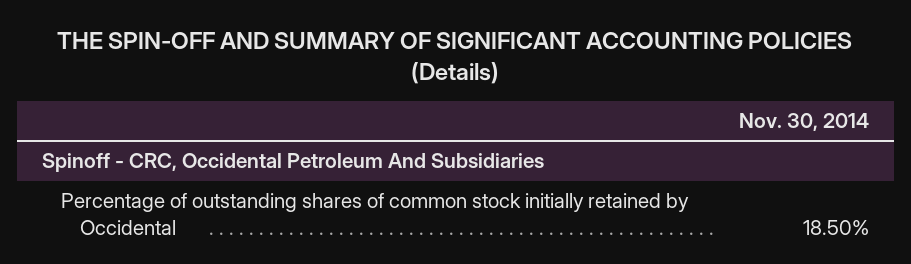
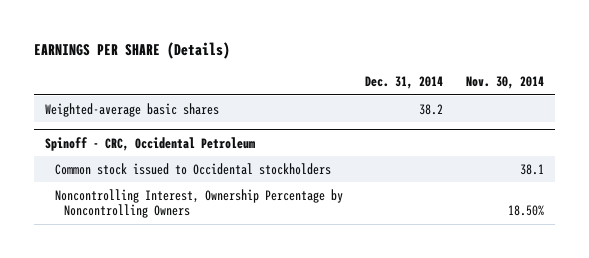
- THE SPIN-OFF AND SUMMARY OF SIGNIFICANT ACCOUNTING POLICIES (Details)
+ EARNINGS PER SHARE (Details)
- | Nov. 30, 2014
+ | Dec. 31, 2014 | Nov. 30, 2014
- Spinoff - CRC, Occidental Petroleum And Subsidiaries
- Percentage of outstanding shares of common stock initially retained by Occidental | 18.50%
+ Weighted-average basic shares | 38.2 |
+ Spinoff - CRC, Occidental Petroleum
+ Common stock issued to Occidental stockholders | | 38.1
+ Noncontrolling Interest, Ownership Percentage by Noncontrolling Owners | | 18.50%

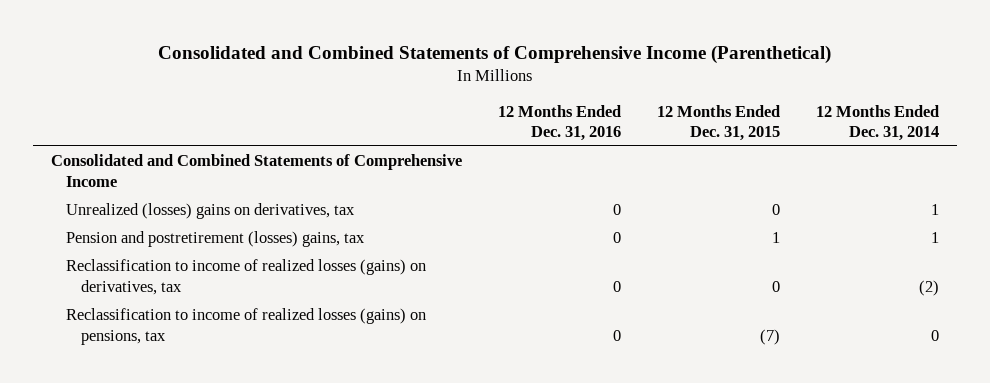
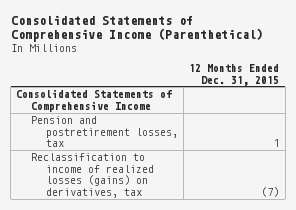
- Consolidated and Combined Statements of Comprehensive Income (Parenthetical)
+ Consolidated Statements of Comprehensive Income (Parenthetical)
- | 12 Months Ended Dec. 31, 2016 | 12 Months Ended Dec. 31, 2015 | 12 Months Ended Dec. 31, 2014
+ | 12 Months Ended Dec. 31, 2015
- Consolidated and Combined Statements of Comprehensive Income
- Unrealized (losses) gains on derivatives, tax | 0 | 0 | 1
- Pension and postretirement (losses) gains, tax | 0 | 1 | 1
- Reclassification to income of realized losses (gains) on derivatives, tax | 0 | 0 | (2)
- Reclassification to income of realized losses (gains) on pensions, tax | 0 | (7) | 0
+ Consolidated Statements of Comprehensive Income
+ Pension and postretirement losses, tax | 1
+ Reclassification to income of realized losses (gains) on derivatives, tax | (7)

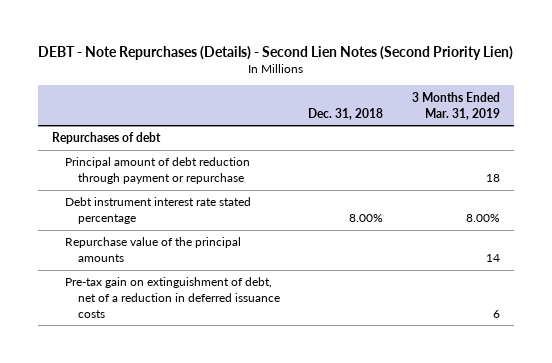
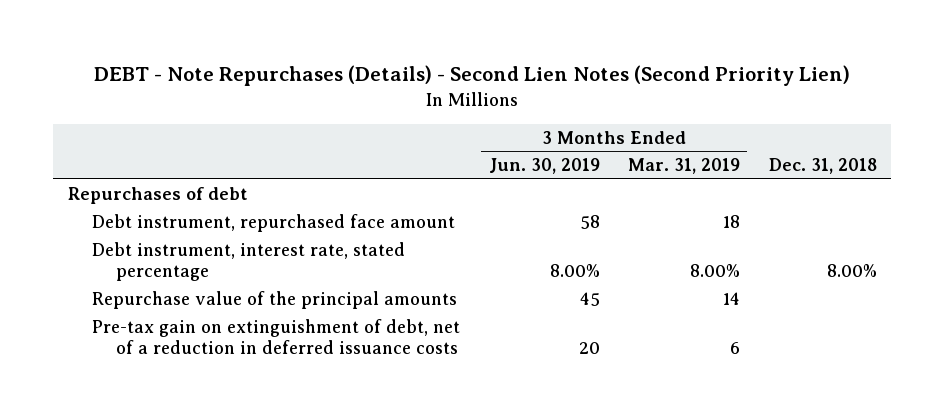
- | Dec. 31, 2018 | 3 Months Ended Mar. 31, 2019
+ | 3 Months Ended Jun. 30, 2019 | 3 Months Ended Mar. 31, 2019 | Dec. 31, 2018
- Principal amount of debt reduction through payment or repurchase | | 18
- Debt instrument interest rate stated percentage | 8.00% | 8.00%
+ Debt instrument, repurchased face amount | 58 | 18 |
+ Debt instrument, interest rate, stated percentage | 8.00% | 8.00% | 8.00%

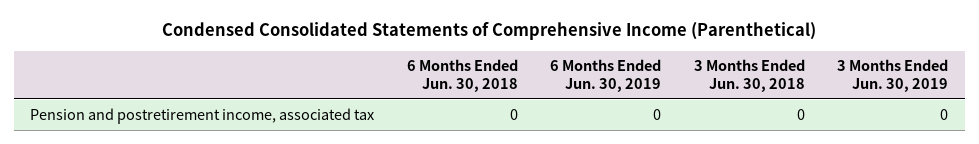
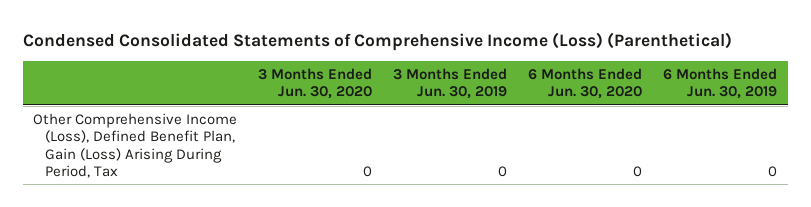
- Condensed Consolidated Statements of Comprehensive Income (Parenthetical)
+ Condensed Consolidated Statements of Comprehensive Income (Loss) (Parenthetical)
- | 6 Months Ended Jun. 30, 2018 | 6 Months Ended Jun. 30, 2019 | 3 Months Ended Jun. 30, 2018 | 3 Months Ended Jun. 30, 2019
+ | 3 Months Ended Jun. 30, 2020 | 3 Months Ended Jun. 30, 2019 | 6 Months Ended Jun. 30, 2020 | 6 Months Ended Jun. 30, 2019
- Pension and postretirement income, associated tax | 0 | 0 | 0 | 0
+ Other Comprehensive Income (Loss), Defined Benefit Plan, Gain (Loss) Arising During Period, Tax | 0 | 0 | 0 | 0

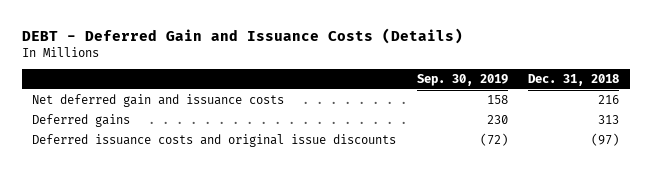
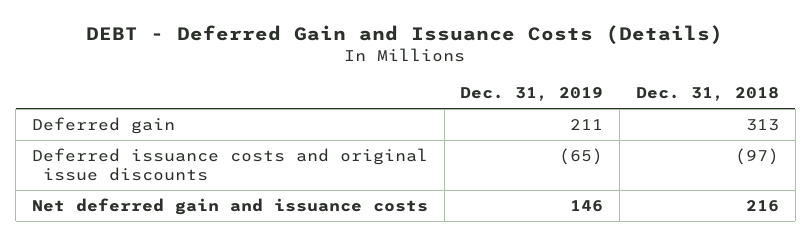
- | Sep. 30, 2019 | Dec. 31, 2018
+ | Dec. 31, 2019 | Dec. 31, 2018
- Deferred gains | 230 | 313
+ Deferred gain | 211 | 313
moved down: Net deferred gain and issuance costs | 146 | 216

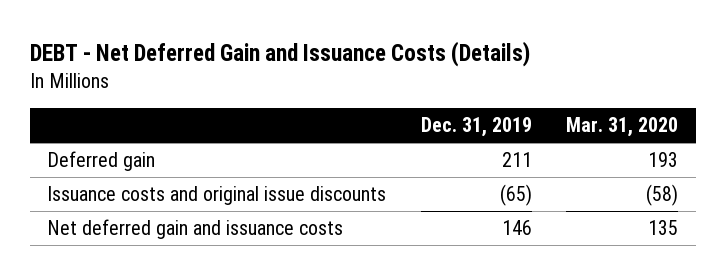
- DEBT - Deferred Gain and Issuance Costs (Details)
+ DEBT - Net Deferred Gain and Issuance Costs (Details)
- | Dec. 31, 2019 | Dec. 31, 2018
+ | Dec. 31, 2019 | Mar. 31, 2020
- Deferred issuance costs and original issue discounts | (65) | (97)
+ Issuance costs and original issue discounts | (65) | (58)

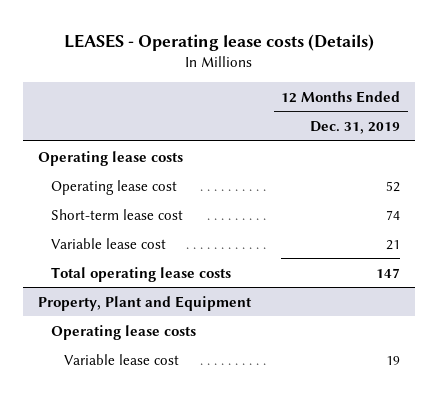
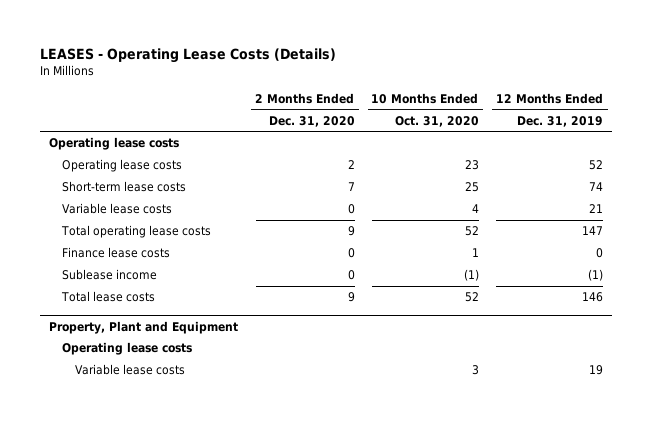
- LEASES - Operating lease costs (Details)
+ LEASES - Operating Lease Costs (Details)
- | 12 Months Ended Dec. 31, 2019
+ | 2 Months Ended Dec. 31, 2020 | 10 Months Ended Oct. 31, 2020 | 12 Months Ended Dec. 31, 2019
- Operating lease cost | 52
- Short-term lease cost | 74
- Variable lease cost | 21
+ Operating lease costs | 2 | 23 | 52
+ Short-term lease costs | 7 | 25 | 74
+ Variable lease costs | 0 | 4 | 21
+ Finance lease costs | 0 | 1 | 0
+ Sublease income | 0 | (1) | (1)
+ Total lease costs | 9 | 52 | 146
@ Property, Plant and Equipment
- Variable lease cost | 19
+ Variable lease costs | | 3 | 19

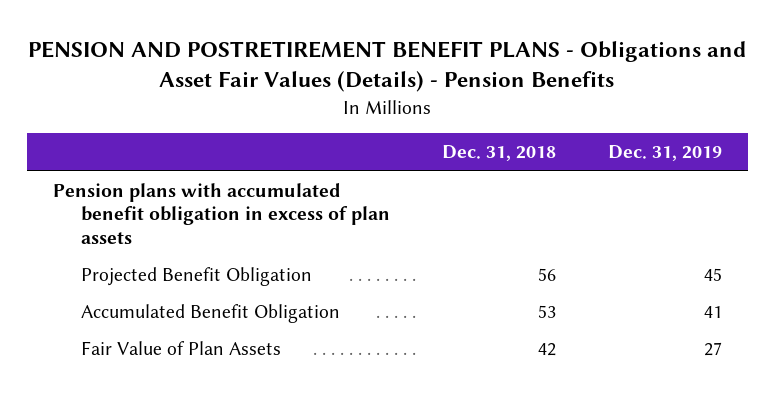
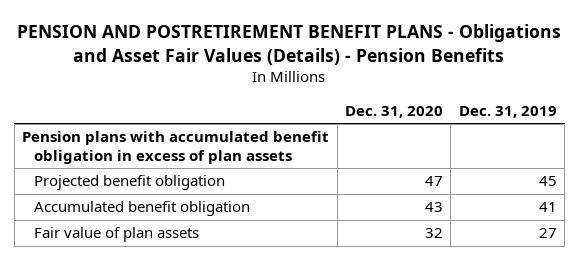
- | Dec. 31, 2018 | Dec. 31, 2019
+ | Dec. 31, 2020 | Dec. 31, 2019
- Projected Benefit Obligation | 56 | 45
- Accumulated Benefit Obligation | 53 | 41
- Fair Value of Plan Assets | 42 | 27
+ Projected benefit obligation | 47 | 45
+ Accumulated benefit obligation | 43 | 41
+ Fair value of plan assets | 32 | 27

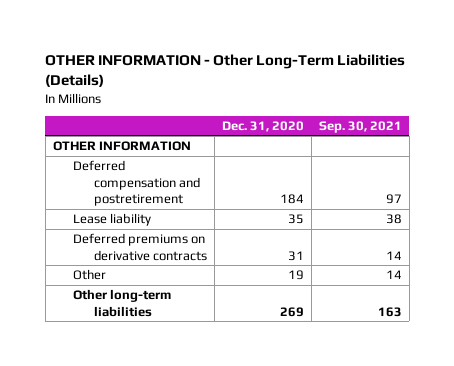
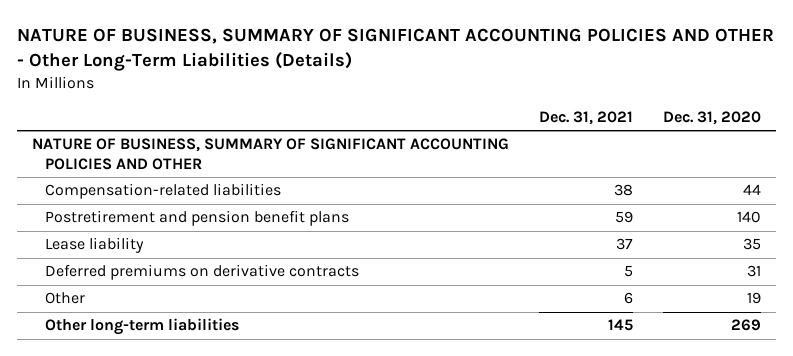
- OTHER INFORMATION - Other Long-Term Liabilities (Details)
+ NATURE OF BUSINESS, SUMMARY OF SIGNIFICANT ACCOUNTING POLICIES AND OTHER - Other Long-Term Liabilities (Details)
- | Dec. 31, 2020 | Sep. 30, 2021
+ | Dec. 31, 2021 | Dec. 31, 2020
- OTHER INFORMATION
- Deferred compensation and postretirement | 184 | 97
+ NATURE OF BUSINESS, SUMMARY OF SIGNIFICANT ACCOUNTING POLICIES AND OTHER
+ Compensation-related liabilities | 38 | 44
+ Postretirement and pension benefit plans | 59 | 140

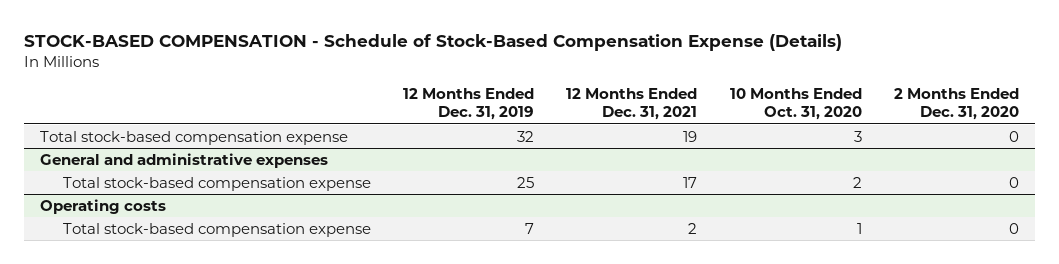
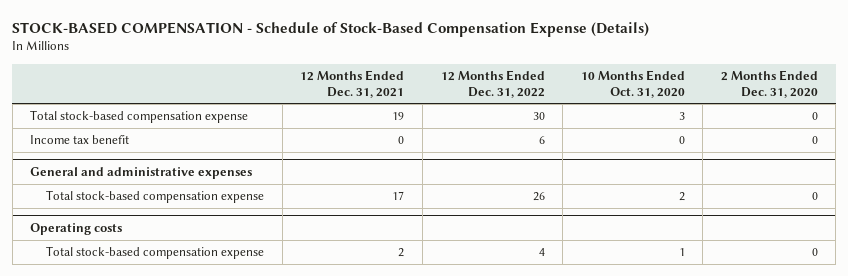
- | 12 Months Ended Dec. 31, 2019 | 12 Months Ended Dec. 31, 2021 | 10 Months Ended Oct. 31, 2020 | 2 Months Ended Dec. 31, 2020
+ | 12 Months Ended Dec. 31, 2021 | 12 Months Ended Dec. 31, 2022 | 10 Months Ended Oct. 31, 2020 | 2 Months Ended Dec. 31, 2020
+ Income tax benefit | 0 | 6 | 0 | 0

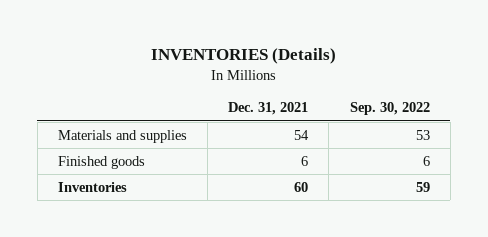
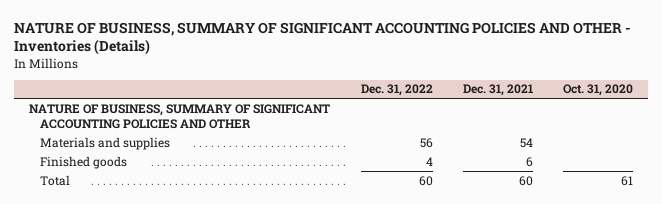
- INVENTORIES (Details)
+ NATURE OF BUSINESS, SUMMARY OF SIGNIFICANT ACCOUNTING POLICIES AND OTHER - Inventories (Details)
- | Dec. 31, 2021 | Sep. 30, 2022
+ | Dec. 31, 2022 | Dec. 31, 2021 | Oct. 31, 2020
+ NATURE OF BUSINESS, SUMMARY OF SIGNIFICANT ACCOUNTING POLICIES AND OTHER
- Inventories | 60 | 59
+ Total | 60 | 60 | 61

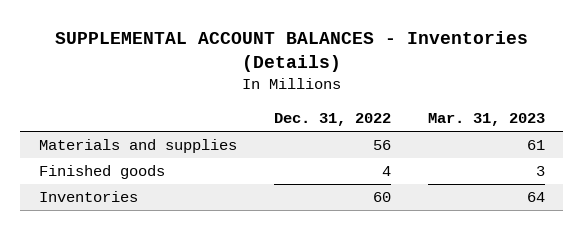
- NATURE OF BUSINESS, SUMMARY OF SIGNIFICANT ACCOUNTING POLICIES AND OTHER - Inventories (Details)
+ SUPPLEMENTAL ACCOUNT BALANCES - Inventories (Details)
- | Dec. 31, 2022 | Dec. 31, 2021 | Oct. 31, 2020
+ | Dec. 31, 2022 | Mar. 31, 2023
- NATURE OF BUSINESS, SUMMARY OF SIGNIFICANT ACCOUNTING POLICIES AND OTHER
- Total | 60 | 60 | 61
+ Inventories | 60 | 64

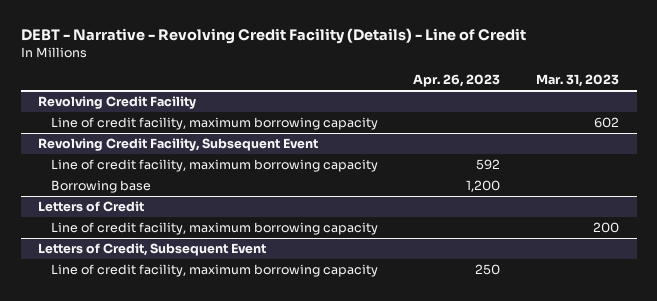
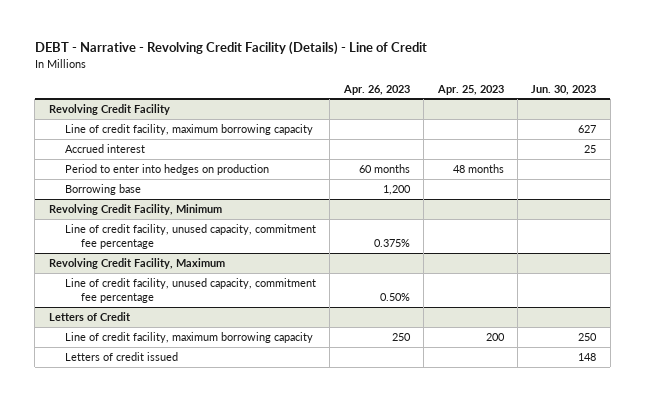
- | Apr. 26, 2023 | Mar. 31, 2023
+ | Apr. 26, 2023 | Apr. 25, 2023 | Jun. 30, 2023
- Revolving Credit Facility, Subsequent Event
- Line of credit facility, maximum borrowing capacity | 592 |
@ Revolving Credit Facility
+ Accrued interest | | | 25
+ Period to enter into hedges on production | 60 months | 48 months |
+ Revolving Credit Facility, Minimum
+ Line of credit facility, unused capacity, commitment fee percentage | 0.375% | |
+ Revolving Credit Facility, Maximum
+ Line of credit facility, unused capacity, commitment fee percentage | 0.50% | |
@ Letters of Credit
- Line of credit facility, maximum borrowing capacity | | 200
- Letters of Credit, Subsequent Event
@ Letters of Credit
+ Letters of credit issued | | | 148

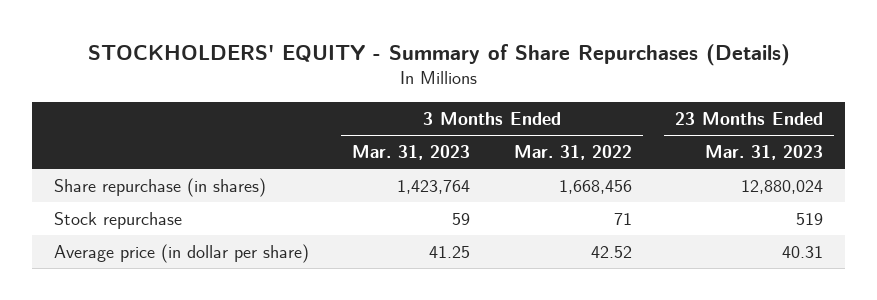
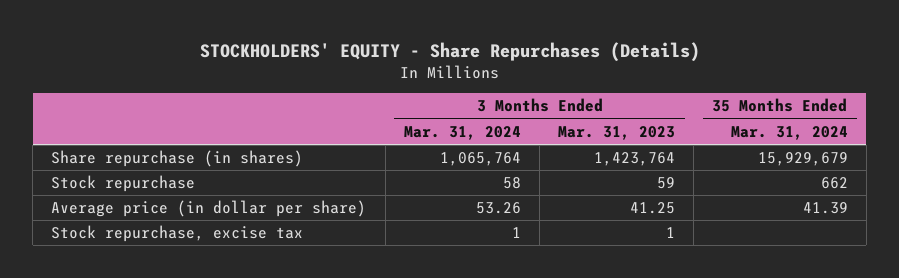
- STOCKHOLDERS' EQUITY - Summary of Share Repurchases (Details)
+ STOCKHOLDERS' EQUITY - Share Repurchases (Details)
- | 3 Months Ended Mar. 31, 2023 | 3 Months Ended Mar. 31, 2022 | 23 Months Ended Mar. 31, 2023
+ | 3 Months Ended Mar. 31, 2024 | 3 Months Ended Mar. 31, 2023 | 35 Months Ended Mar. 31, 2024
+ Stock repurchase, excise tax | 1 | 1 |

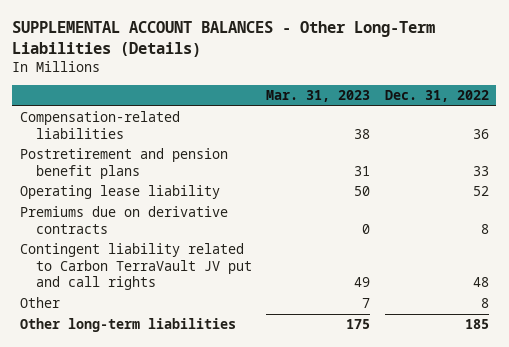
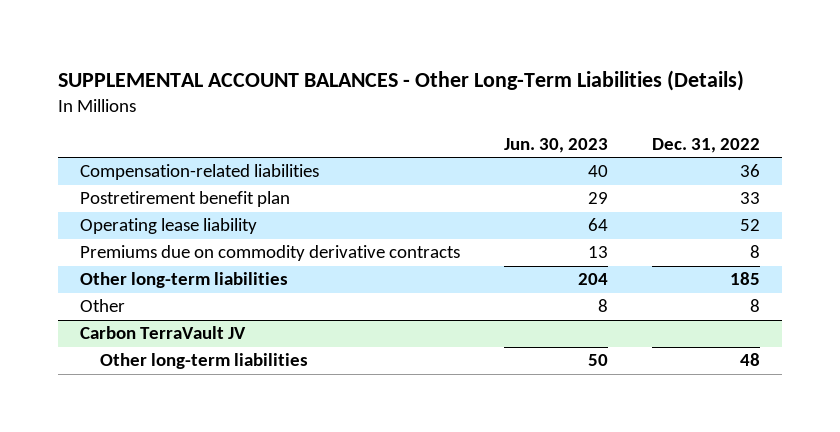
- | Mar. 31, 2023 | Dec. 31, 2022
+ | Jun. 30, 2023 | Dec. 31, 2022
- Postretirement and pension benefit plans | 31 | 33
+ Postretirement benefit plan | 29 | 33
- Premiums due on derivative contracts | 0 | 8
- Contingent liability related to Carbon TerraVault JV put and call rights | 49 | 48
+ Premiums due on commodity derivative contracts | 13 | 8
moved down: Other | 8 | 8
+ Carbon TerraVault JV
+ Other long-term liabilities | 50 | 48

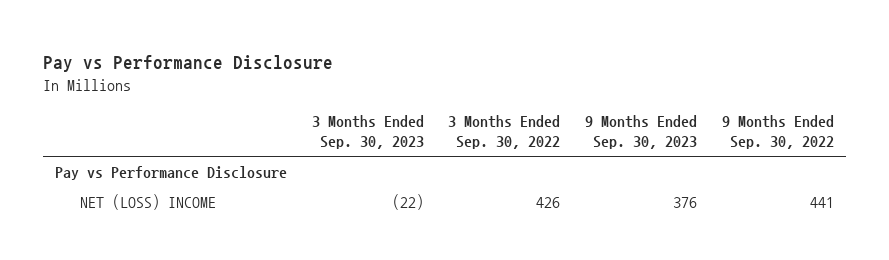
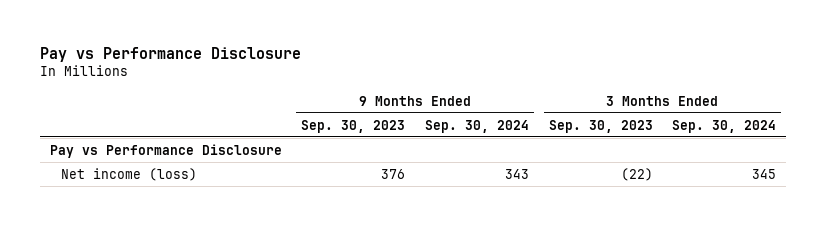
- | 3 Months Ended Sep. 30, 2023 | 3 Months Ended Sep. 30, 2022 | 9 Months Ended Sep. 30, 2023 | 9 Months Ended Sep. 30, 2022
+ | 9 Months Ended Sep. 30, 2023 | 9 Months Ended Sep. 30, 2024 | 3 Months Ended Sep. 30, 2023 | 3 Months Ended Sep. 30, 2024
- NET (LOSS) INCOME | (22) | 426 | 376 | 441
+ Net income (loss) | 376 | 343 | (22) | 345

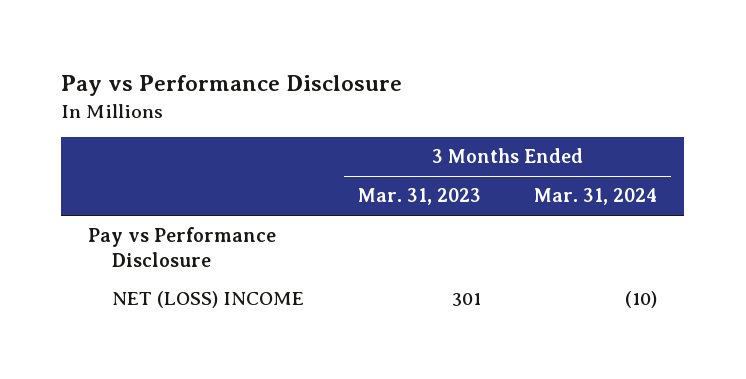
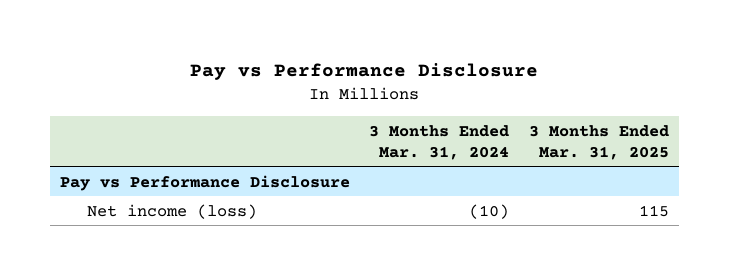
- | 3 Months Ended Mar. 31, 2023 | 3 Months Ended Mar. 31, 2024
+ | 3 Months Ended Mar. 31, 2024 | 3 Months Ended Mar. 31, 2025
- NET (LOSS) INCOME | 301 | (10)
+ Net income (loss) | (10) | 115

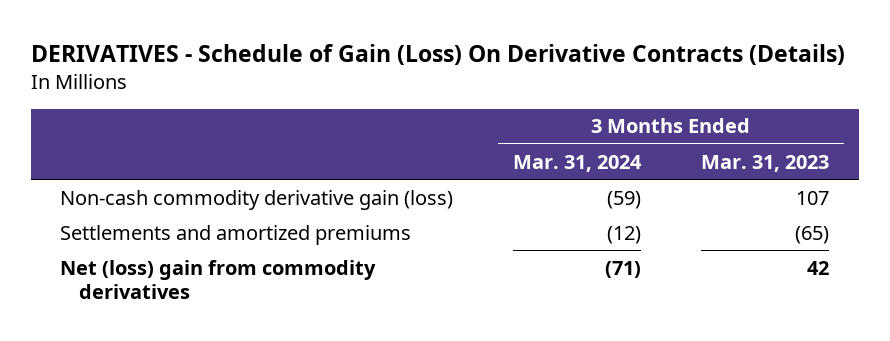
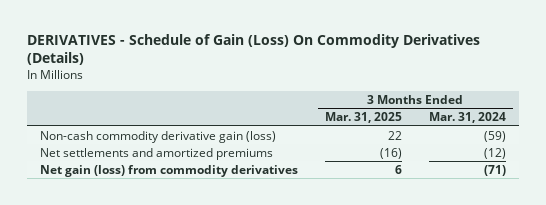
- DERIVATIVES - Schedule of Gain (Loss) On Derivative Contracts (Details)
+ DERIVATIVES - Schedule of Gain (Loss) On Commodity Derivatives (Details)
- | 3 Months Ended Mar. 31, 2024 | 3 Months Ended Mar. 31, 2023
+ | 3 Months Ended Mar. 31, 2025 | 3 Months Ended Mar. 31, 2024
- Settlements and amortized premiums | (12) | (65)
- Net (loss) gain from commodity derivatives | (71) | 42
+ Net settlements and amortized premiums | (16) | (12)
+ Net gain (loss) from commodity derivatives | 6 | (71)

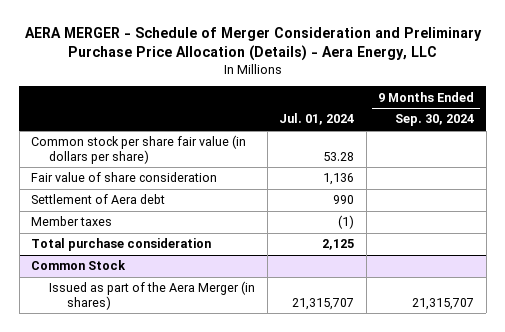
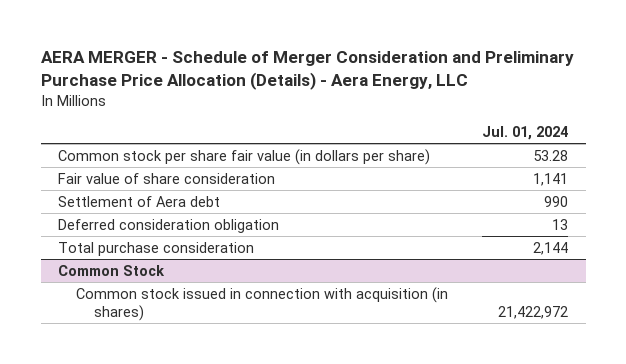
- | Jul. 01, 2024 | 9 Months Ended Sep. 30, 2024
+ | Jul. 01, 2024
- Fair value of share consideration | 1,136 |
+ Fair value of share consideration | 1,141
- Member taxes | (1) |
- Total purchase consideration | 2,125 |
+ Deferred consideration obligation | 13
+ Total purchase consideration | 2,144
@ Common Stock
- Issued as part of the Aera Merger (in shares) | 21,315,707 | 21,315,707
+ Common stock issued in connection with acquisition (in shares) | 21,422,972

